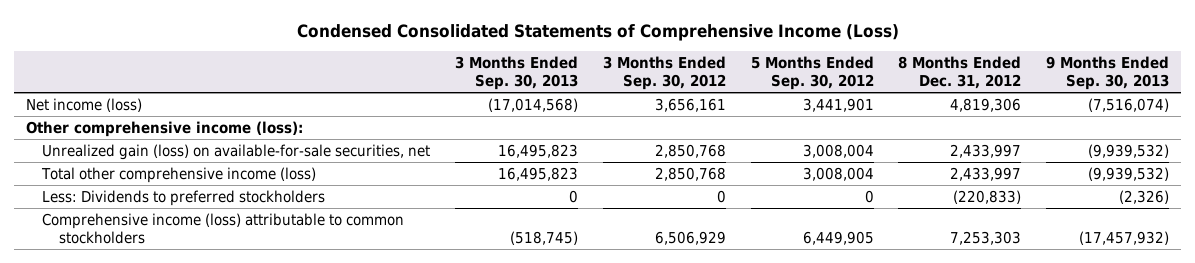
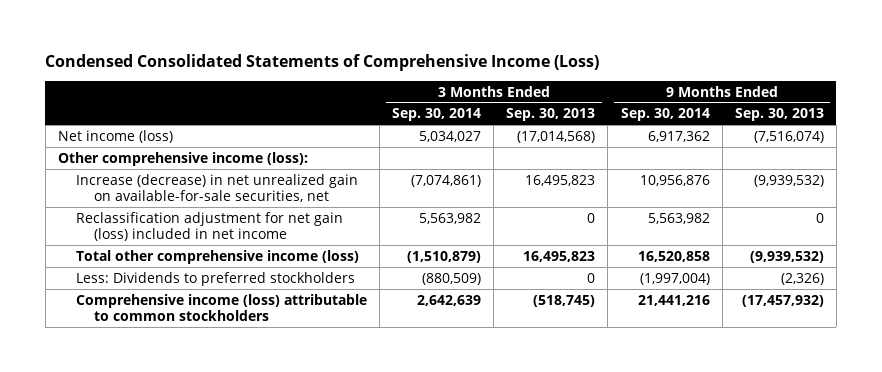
- | 3 Months Ended Sep. 30, 2013 | 3 Months Ended Sep. 30, 2012 | 5 Months Ended Sep. 30, 2012 | 8 Months Ended Dec. 31, 2012 | 9 Months Ended Sep. 30, 2013
+ | 3 Months Ended Sep. 30, 2014 | 3 Months Ended Sep. 30, 2013 | 9 Months Ended Sep. 30, 2014 | 9 Months Ended Sep. 30, 2013
- Unrealized gain (loss) on available-for-sale securities, net | 16,495,823 | 2,850,768 | 3,008,004 | 2,433,997 | (9,939,532)
+ Increase (decrease) in net unrealized gain on available-for-sale securities, net | (7,074,861) | 16,495,823 | 10,956,876 | (9,939,532)
+ Reclassification adjustment for net gain (loss) included in net income | 5,563,982 | 0 | 5,563,982 | 0

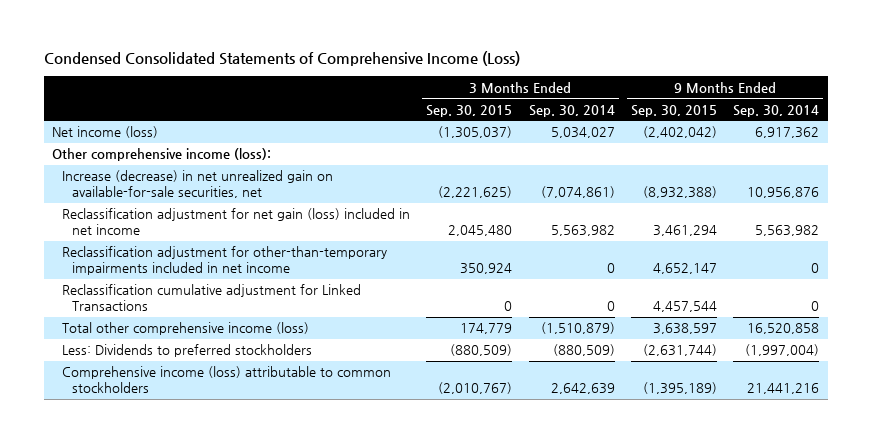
- | 3 Months Ended Sep. 30, 2014 | 3 Months Ended Sep. 30, 2013 | 9 Months Ended Sep. 30, 2014 | 9 Months Ended Sep. 30, 2013
+ | 3 Months Ended Sep. 30, 2015 | 3 Months Ended Sep. 30, 2014 | 9 Months Ended Sep. 30, 2015 | 9 Months Ended Sep. 30, 2014
+ Reclassification adjustment for other-than-temporary impairments included in net income | 350,924 | 0 | 4,652,147 | 0
+ Reclassification cumulative adjustment for Linked Transactions | 0 | 0 | 4,457,544 | 0

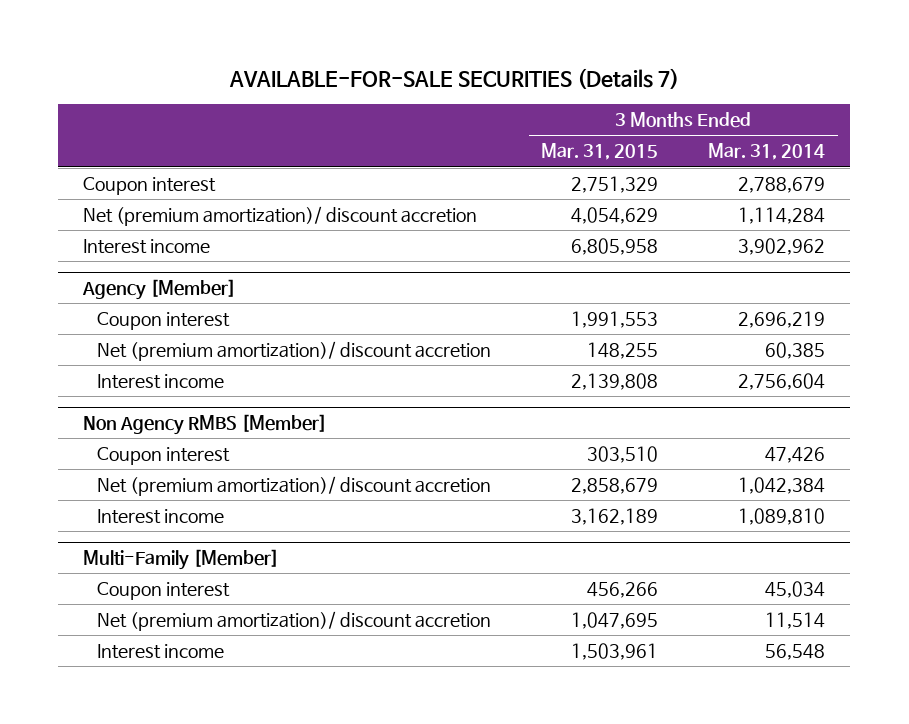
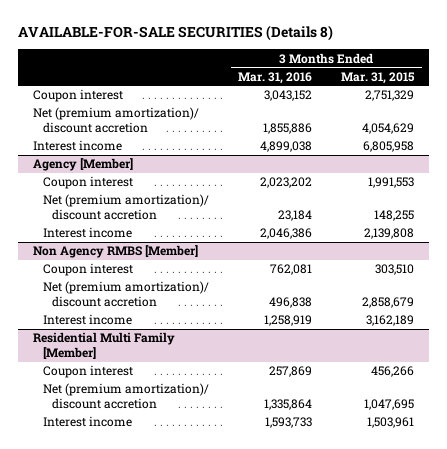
- AVAILABLE-FOR-SALE SECURITIES (Details 7)
+ AVAILABLE-FOR-SALE SECURITIES (Details 8)
- | 3 Months Ended Mar. 31, 2015 | 3 Months Ended Mar. 31, 2014
+ | 3 Months Ended Mar. 31, 2016 | 3 Months Ended Mar. 31, 2015
- Multi-Family [Member]
+ Residential Multi Family [Member]

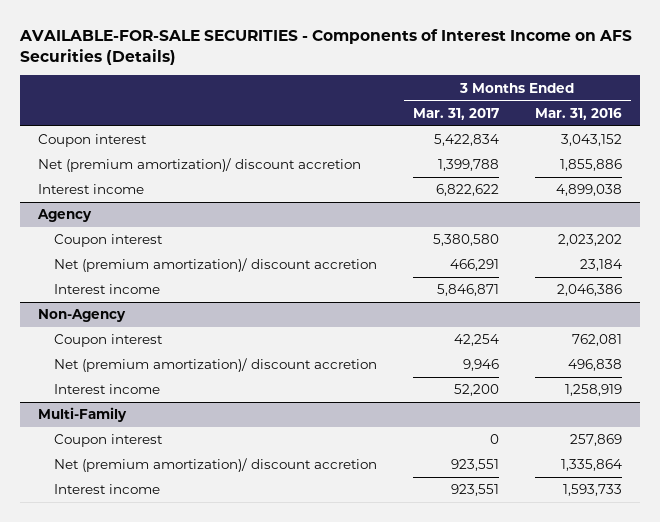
- AVAILABLE-FOR-SALE SECURITIES (Details 8)
+ AVAILABLE-FOR-SALE SECURITIES - Components of Interest Income on AFS Securities (Details)
- | 3 Months Ended Mar. 31, 2016 | 3 Months Ended Mar. 31, 2015
+ | 3 Months Ended Mar. 31, 2017 | 3 Months Ended Mar. 31, 2016
- Agency [Member]
+ Agency
- Non Agency RMBS [Member]
+ Non-Agency
- Residential Multi Family [Member]
+ Multi-Family

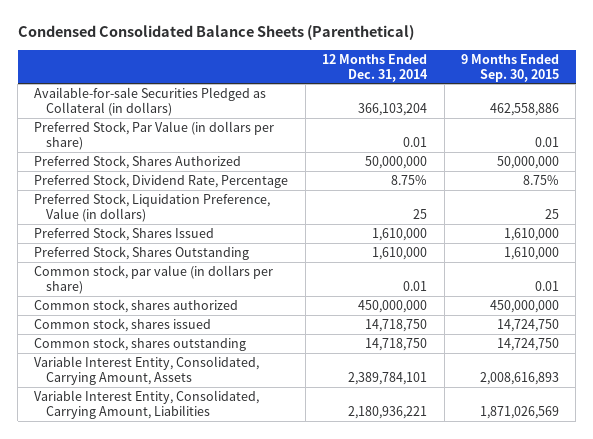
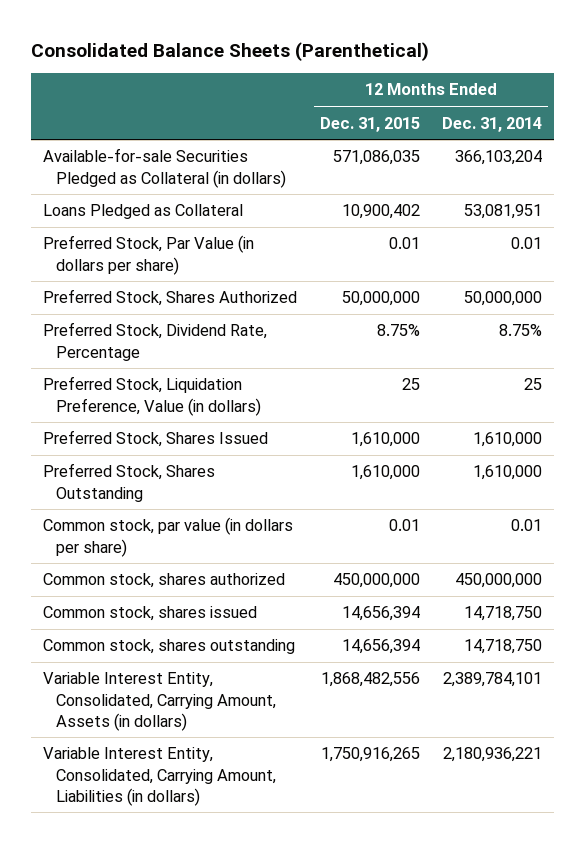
- Condensed Consolidated Balance Sheets (Parenthetical)
+ Consolidated Balance Sheets (Parenthetical)
- | 12 Months Ended Dec. 31, 2014 | 9 Months Ended Sep. 30, 2015
+ | 12 Months Ended Dec. 31, 2015 | 12 Months Ended Dec. 31, 2014
+ Loans Pledged as Collateral | 10,900,402 | 53,081,951
- Variable Interest Entity, Consolidated, Carrying Amount, Assets | 2,389,784,101 | 2,008,616,893
- Variable Interest Entity, Consolidated, Carrying Amount, Liabilities | 2,180,936,221 | 1,871,026,569
+ Variable Interest Entity, Consolidated, Carrying Amount, Assets (in dollars) | 1,868,482,556 | 2,389,784,101
+ Variable Interest Entity, Consolidated, Carrying Amount, Liabilities (in dollars) | 1,750,916,265 | 2,180,936,221

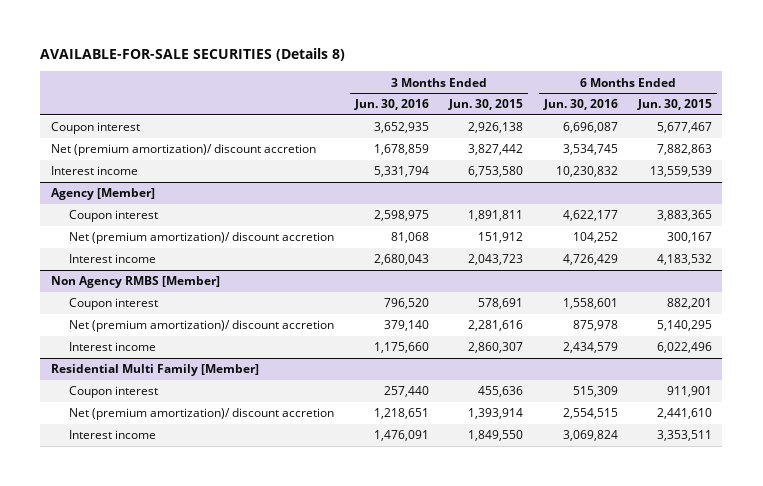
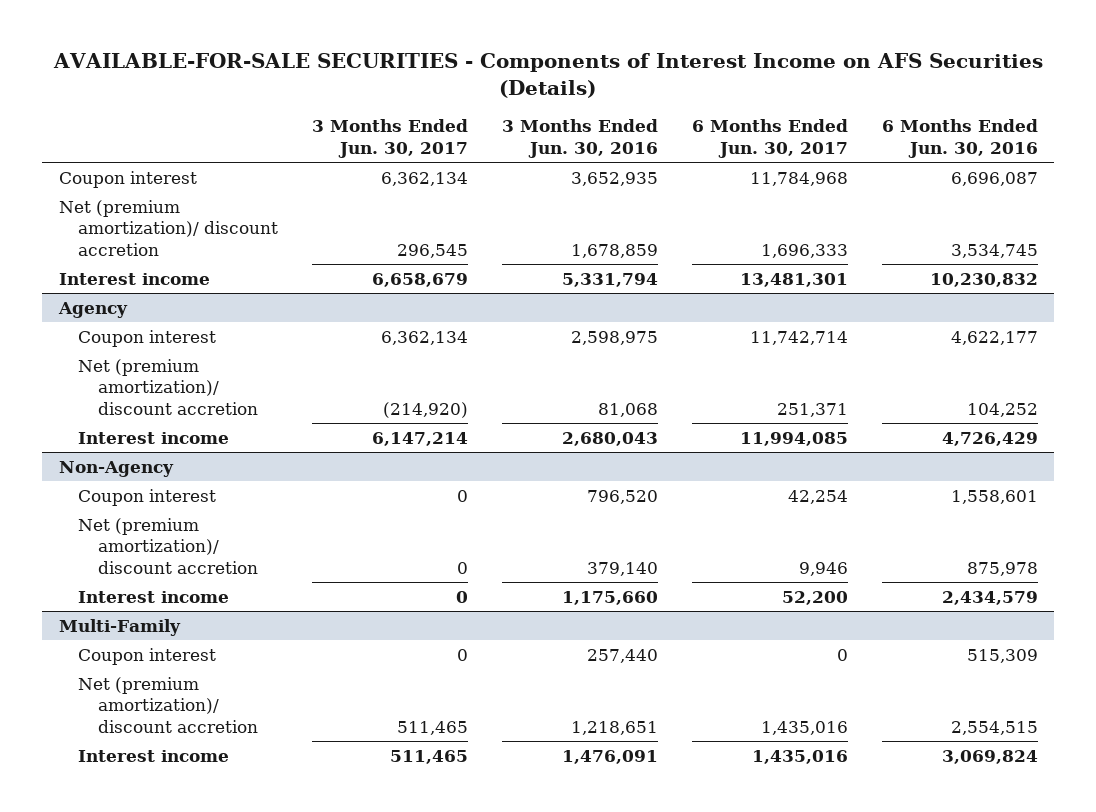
- AVAILABLE-FOR-SALE SECURITIES (Details 8)
+ AVAILABLE-FOR-SALE SECURITIES - Components of Interest Income on AFS Securities (Details)
- | 3 Months Ended Jun. 30, 2016 | 3 Months Ended Jun. 30, 2015 | 6 Months Ended Jun. 30, 2016 | 6 Months Ended Jun. 30, 2015
+ | 3 Months Ended Jun. 30, 2017 | 3 Months Ended Jun. 30, 2016 | 6 Months Ended Jun. 30, 2017 | 6 Months Ended Jun. 30, 2016
- Agency [Member]
+ Agency
- Non Agency RMBS [Member]
+ Non-Agency
- Residential Multi Family [Member]
+ Multi-Family

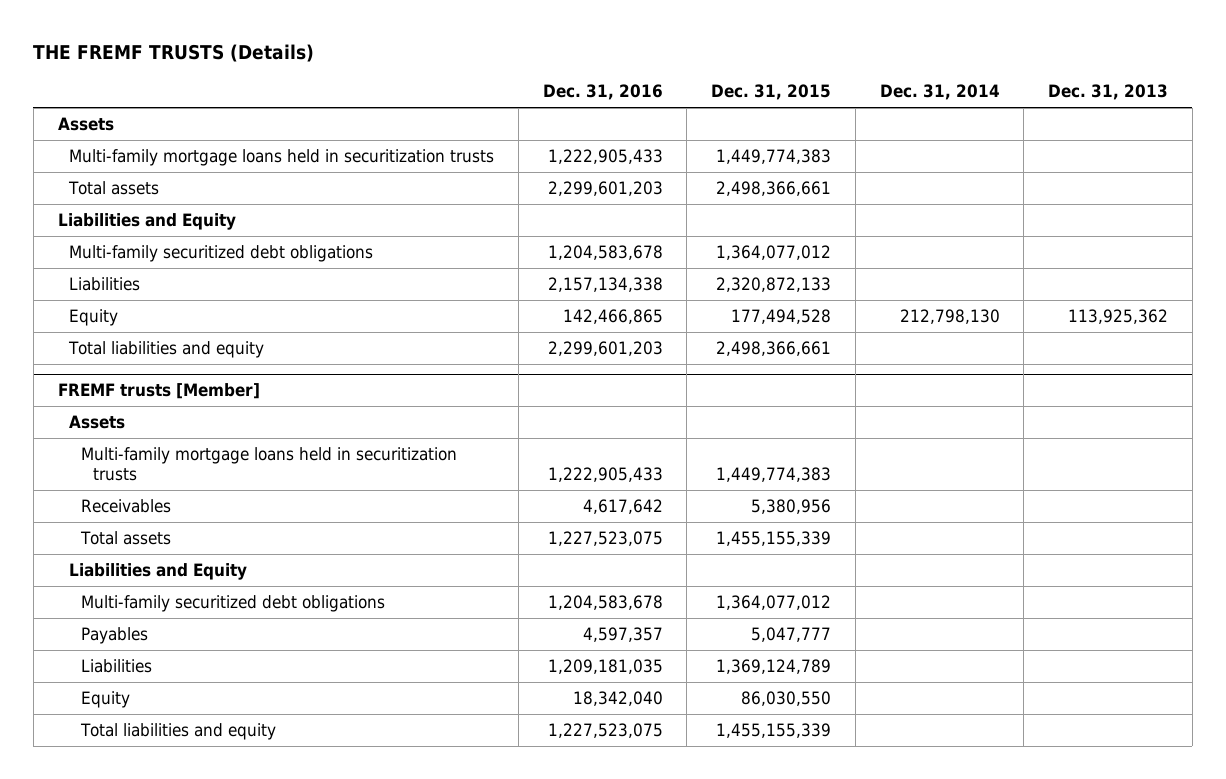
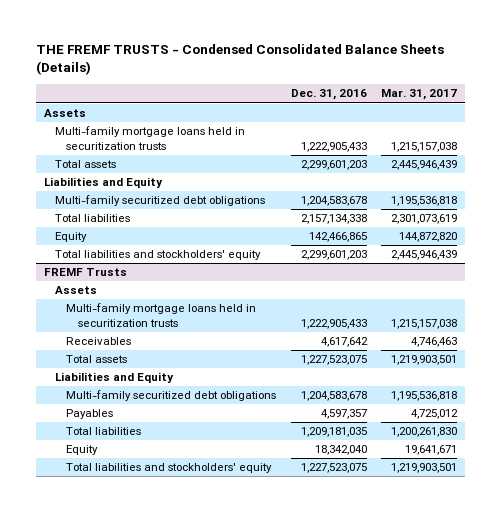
- THE FREMF TRUSTS (Details)
+ THE FREMF TRUSTS - Condensed Consolidated Balance Sheets (Details)
- | Dec. 31, 2016 | Dec. 31, 2015 | Dec. 31, 2014 | Dec. 31, 2013
+ | Dec. 31, 2016 | Mar. 31, 2017
- Liabilities | 2,157,134,338 | 2,320,872,133 | |
+ Total liabilities | 2,157,134,338 | 2,301,073,619
- Total liabilities and equity | 2,299,601,203 | 2,498,366,661 | |
- FREMF trusts [Member]
+ Total liabilities and stockholders' equity | 2,299,601,203 | 2,445,946,439
+ FREMF Trusts
- Liabilities | 1,209,181,035 | 1,369,124,789 | |
+ Total liabilities | 1,209,181,035 | 1,200,261,830
- Total liabilities and equity | 1,227,523,075 | 1,455,155,339 | |
+ Total liabilities and stockholders' equity | 1,227,523,075 | 1,219,903,501

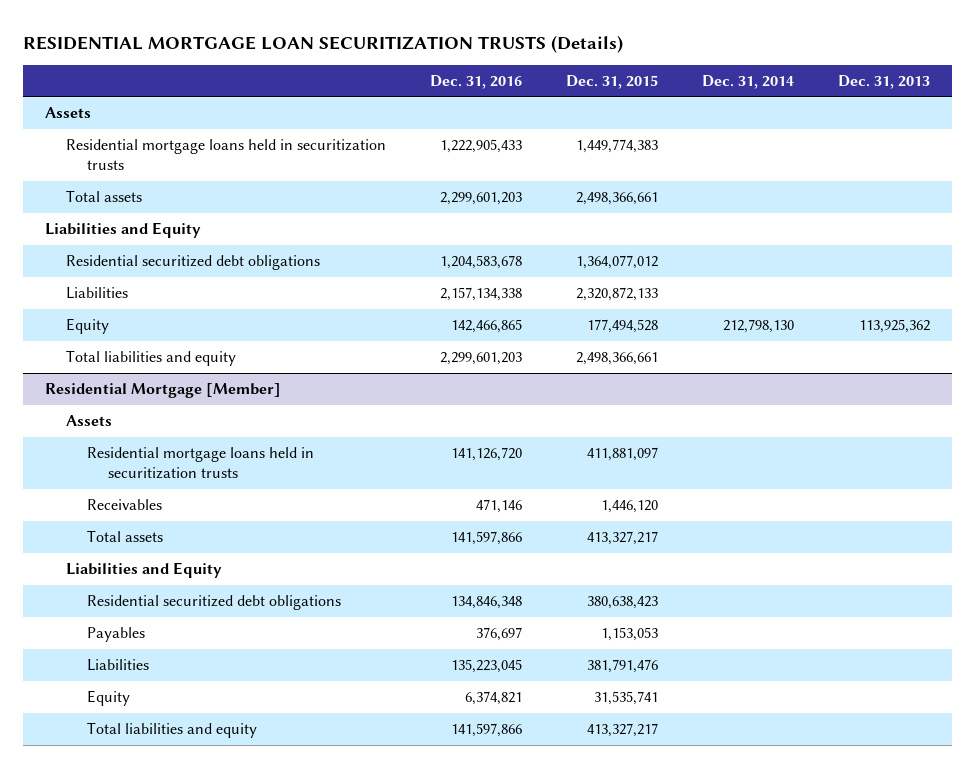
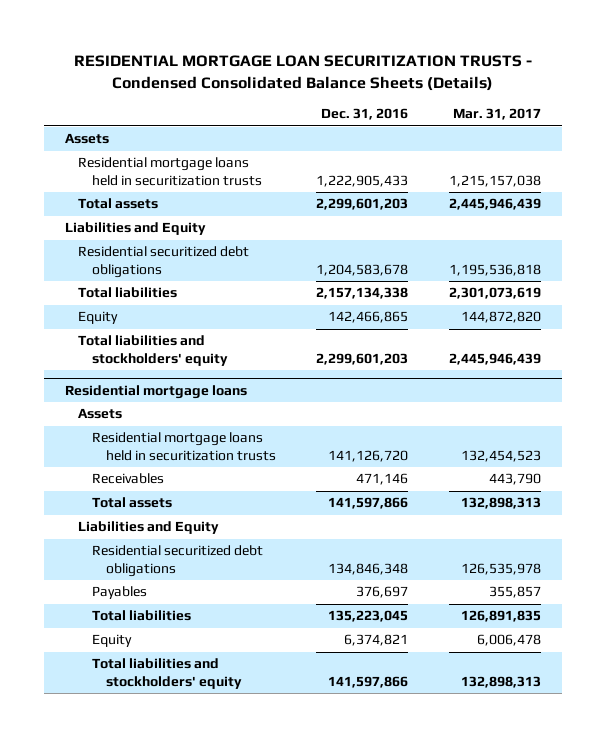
- RESIDENTIAL MORTGAGE LOAN SECURITIZATION TRUSTS (Details)
+ RESIDENTIAL MORTGAGE LOAN SECURITIZATION TRUSTS - Condensed Consolidated Balance Sheets (Details)
- | Dec. 31, 2016 | Dec. 31, 2015 | Dec. 31, 2014 | Dec. 31, 2013
+ | Dec. 31, 2016 | Mar. 31, 2017
- Liabilities | 2,157,134,338 | 2,320,872,133 | |
+ Total liabilities | 2,157,134,338 | 2,301,073,619
- Total liabilities and equity | 2,299,601,203 | 2,498,366,661 | |
- Residential Mortgage [Member]
+ Total liabilities and stockholders' equity | 2,299,601,203 | 2,445,946,439
+ Residential mortgage loans
- Liabilities | 135,223,045 | 381,791,476 | |
+ Total liabilities | 135,223,045 | 126,891,835
- Total liabilities and equity | 141,597,866 | 413,327,217 | |
+ Total liabilities and stockholders' equity | 141,597,866 | 132,898,313

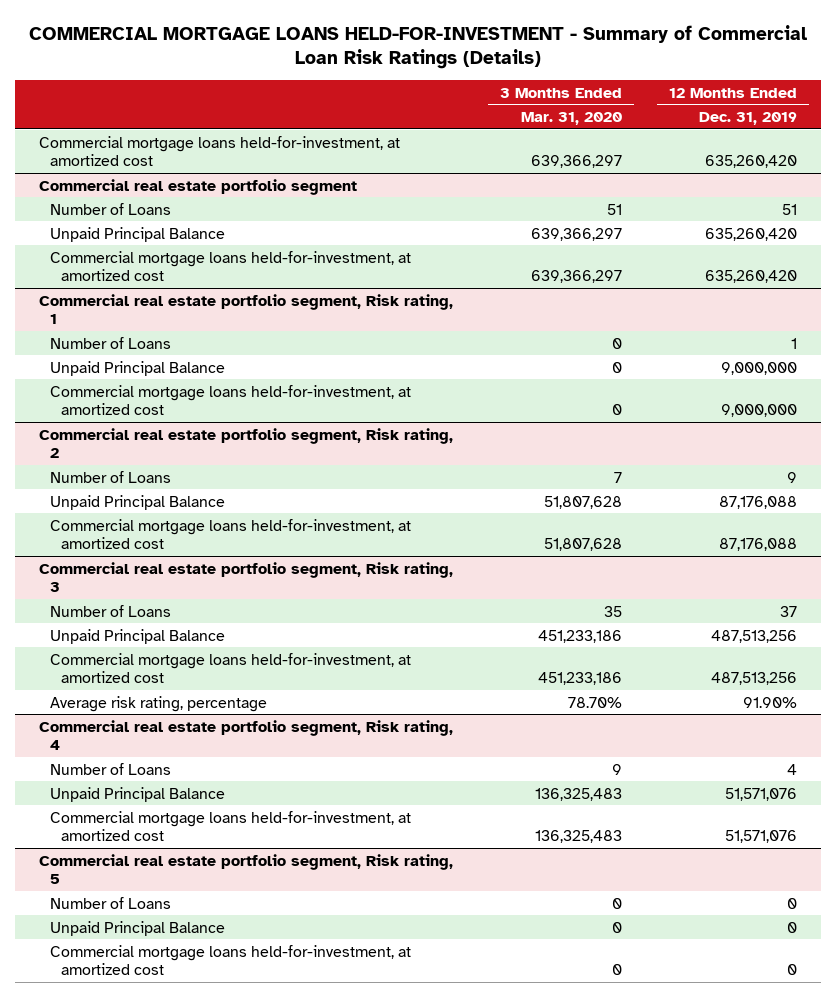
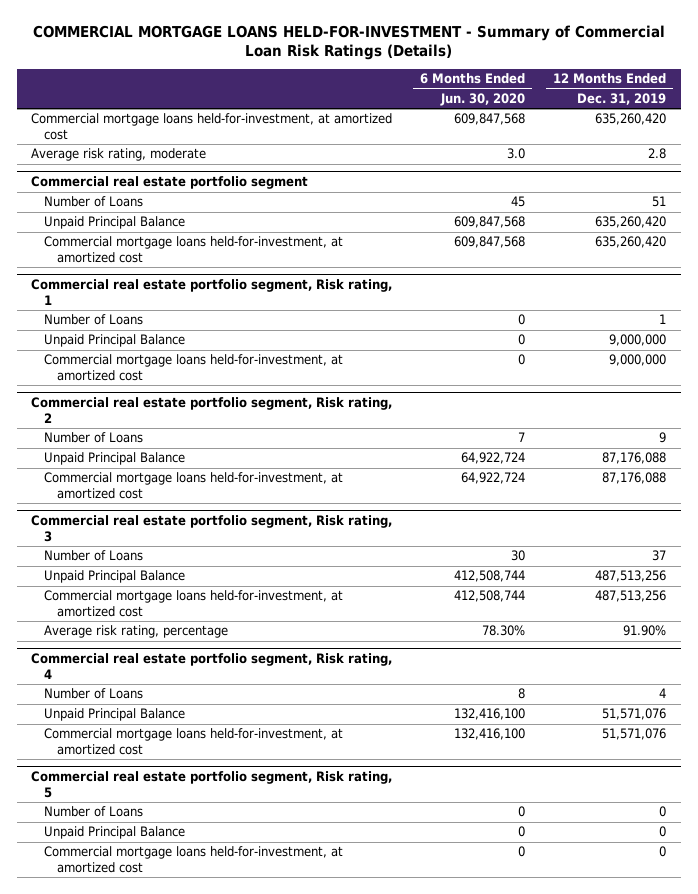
- | 3 Months Ended Mar. 31, 2020 | 12 Months Ended Dec. 31, 2019
+ | 6 Months Ended Jun. 30, 2020 | 12 Months Ended Dec. 31, 2019
+ Average risk rating, moderate | 3.0 | 2.8

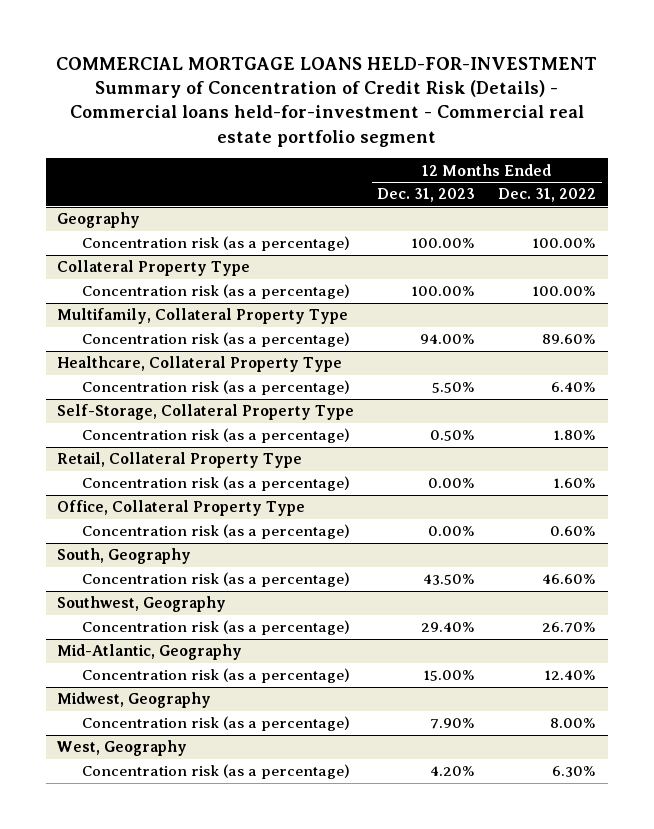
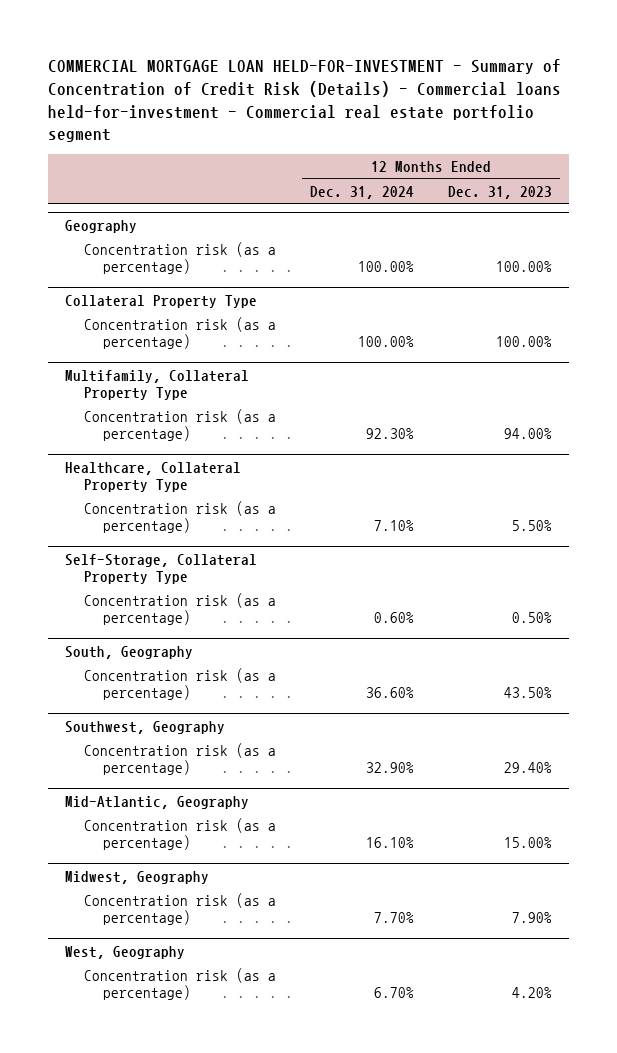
- COMMERCIAL MORTGAGE LOANS HELD-FOR-INVESTMENT Summary of Concentration of Credit Risk (Details) - Commercial loans held-for-investment - Commercial real estate portfolio segment
+ COMMERCIAL MORTGAGE LOAN HELD-FOR-INVESTMENT - Summary of Concentration of Credit Risk (Details) - Commercial loans held-for-investment - Commercial real estate portfolio segment
- | 12 Months Ended Dec. 31, 2023 | 12 Months Ended Dec. 31, 2022
+ | 12 Months Ended Dec. 31, 2024 | 12 Months Ended Dec. 31, 2023
- Retail, Collateral Property Type
- Concentration risk (as a percentage) | 0.00% | 1.60%
- Office, Collateral Property Type
- Concentration risk (as a percentage) | 0.00% | 0.60%

